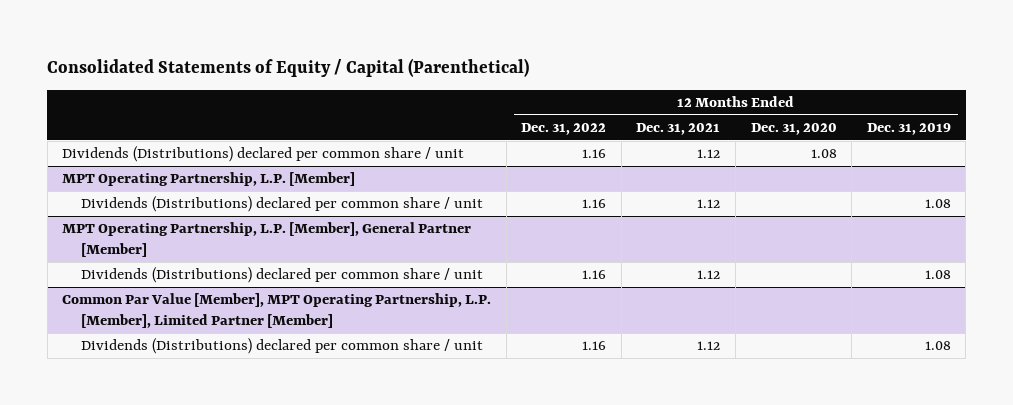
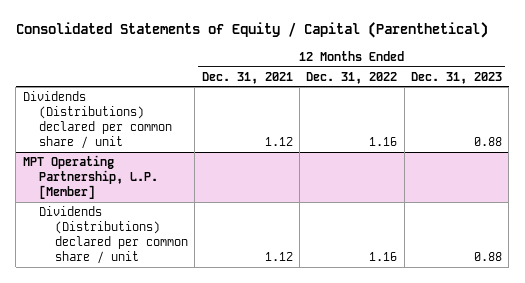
- | 12 Months Ended Dec. 31, 2022 | 12 Months Ended Dec. 31, 2021 | 12 Months Ended Dec. 31, 2020 | 12 Months Ended Dec. 31, 2019
+ | 12 Months Ended Dec. 31, 2021 | 12 Months Ended Dec. 31, 2022 | 12 Months Ended Dec. 31, 2023
- MPT Operating Partnership, L.P. [Member], General Partner [Member]
- Dividends (Distributions) declared per common share / unit | 1.16 | 1.12 | | 1.08
- Common Par Value [Member], MPT Operating Partnership, L.P. [Member], Limited Partner [Member]
- Dividends (Distributions) declared per common share / unit | 1.16 | 1.12 | | 1.08

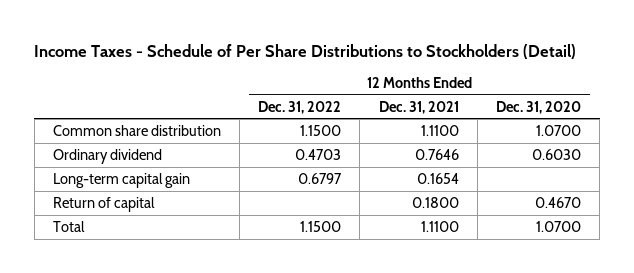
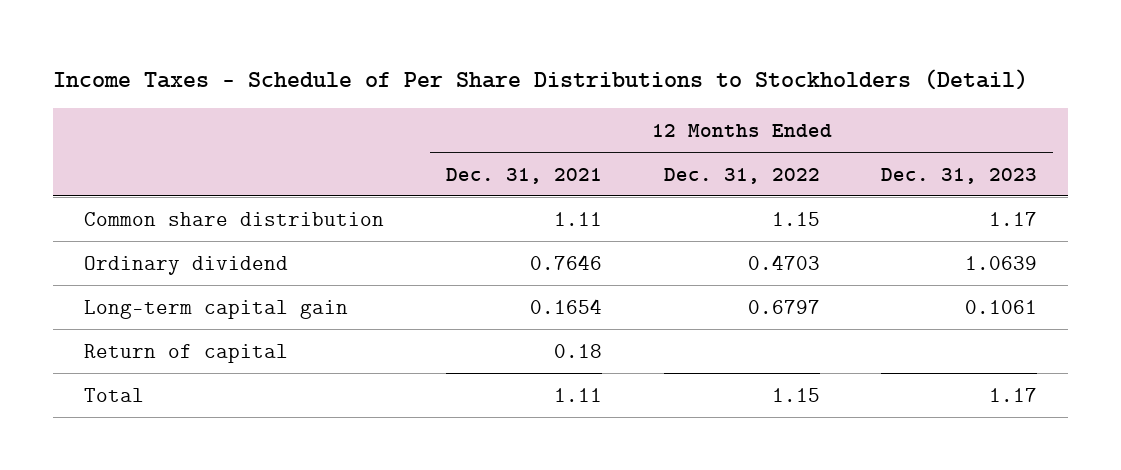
- | 12 Months Ended Dec. 31, 2022 | 12 Months Ended Dec. 31, 2021 | 12 Months Ended Dec. 31, 2020
+ | 12 Months Ended Dec. 31, 2021 | 12 Months Ended Dec. 31, 2022 | 12 Months Ended Dec. 31, 2023
- Common share distribution | 1.1500 | 1.1100 | 1.0700
+ Common share distribution | 1.11 | 1.15 | 1.17
- Return of capital | | 0.1800 | 0.4670
- Total | 1.1500 | 1.1100 | 1.0700
+ Return of capital | 0.18 | |
+ Total | 1.11 | 1.15 | 1.17

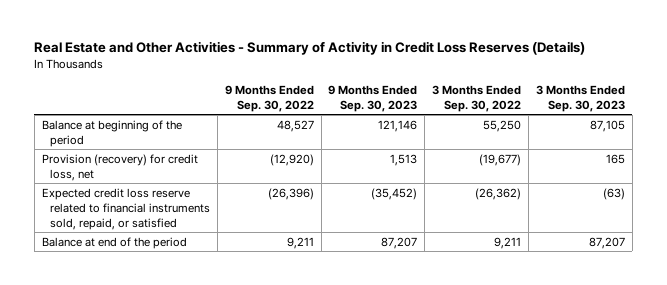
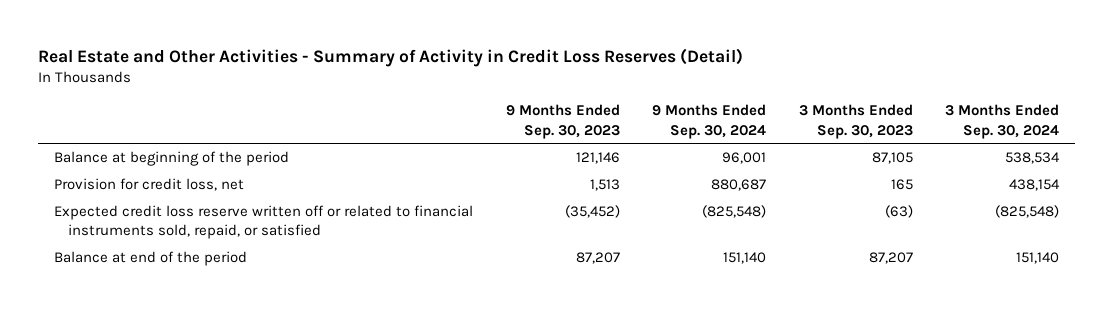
- Real Estate and Other Activities - Summary of Activity in Credit Loss Reserves (Details)
+ Real Estate and Other Activities - Summary of Activity in Credit Loss Reserves (Detail)
- | 9 Months Ended Sep. 30, 2022 | 9 Months Ended Sep. 30, 2023 | 3 Months Ended Sep. 30, 2022 | 3 Months Ended Sep. 30, 2023
+ | 9 Months Ended Sep. 30, 2023 | 9 Months Ended Sep. 30, 2024 | 3 Months Ended Sep. 30, 2023 | 3 Months Ended Sep. 30, 2024
- Provision (recovery) for credit loss, net | (12,920) | 1,513 | (19,677) | 165
- Expected credit loss reserve related to financial instruments sold, repaid, or satisfied | (26,396) | (35,452) | (26,362) | (63)
+ Provision for credit loss, net | 1,513 | 880,687 | 165 | 438,154
+ Expected credit loss reserve written off or related to financial instruments sold, repaid, or satisfied | (35,452) | (825,548) | (63) | (825,548)

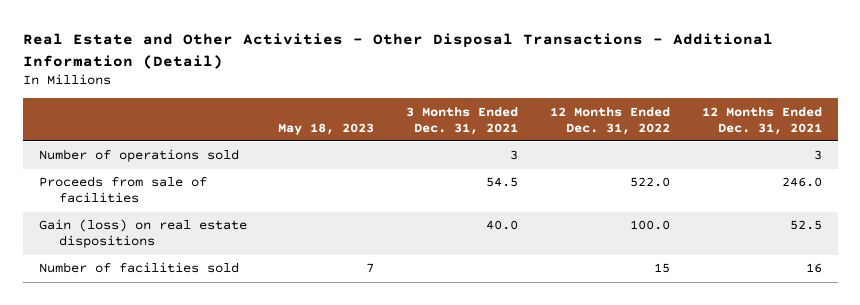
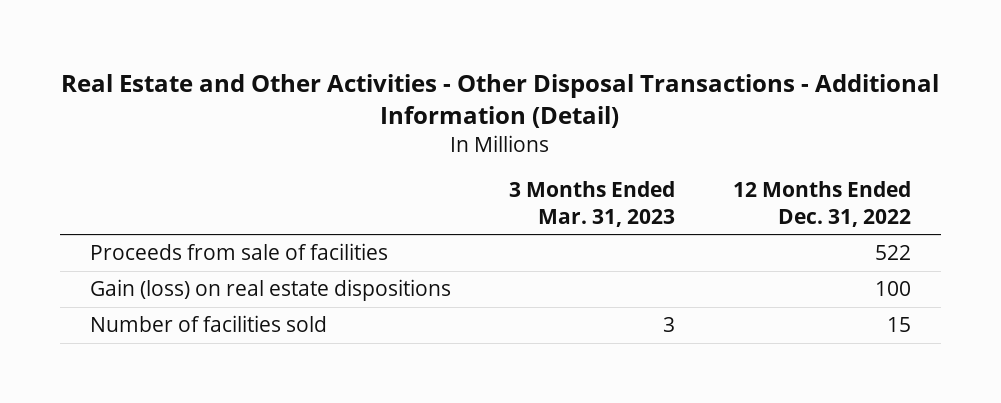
- | May 18, 2023 | 3 Months Ended Dec. 31, 2021 | 12 Months Ended Dec. 31, 2022 | 12 Months Ended Dec. 31, 2021
+ | 3 Months Ended Mar. 31, 2023 | 12 Months Ended Dec. 31, 2022
- Number of operations sold | | 3 | | 3
- Proceeds from sale of facilities | | 54.5 | 522.0 | 246.0
- Gain (loss) on real estate dispositions | | 40.0 | 100.0 | 52.5
+ Proceeds from sale of facilities | | 522
+ Gain (loss) on real estate dispositions | | 100

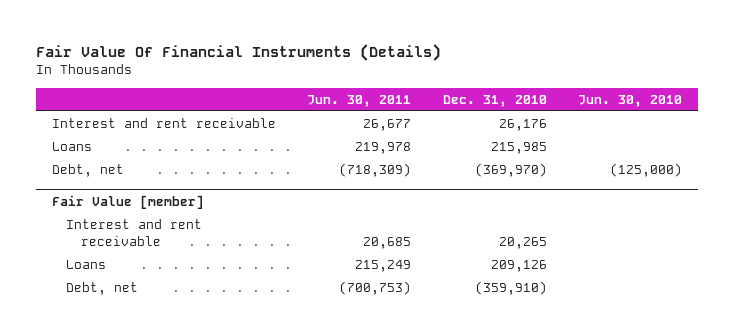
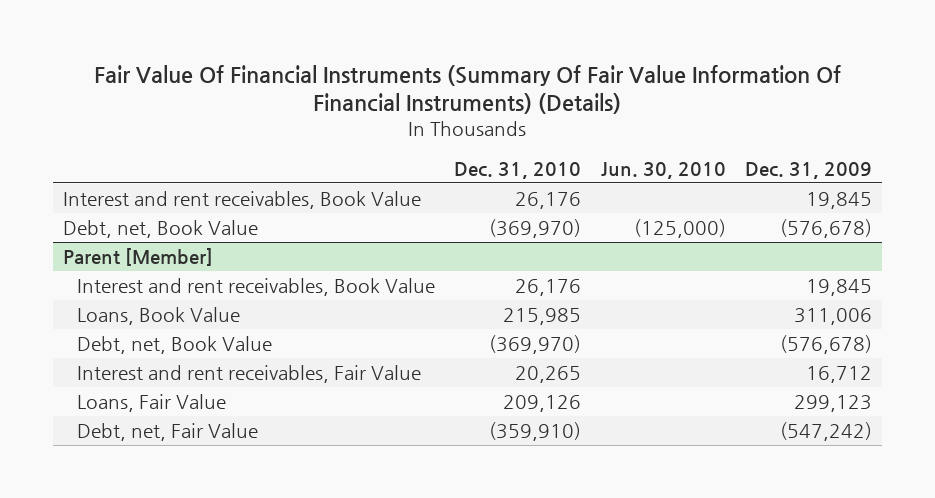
- Fair Value Of Financial Instruments (Details)
+ Fair Value Of Financial Instruments (Summary Of Fair Value Information Of Financial Instruments) (Details)
- | Jun. 30, 2011 | Dec. 31, 2010 | Jun. 30, 2010
+ | Dec. 31, 2010 | Jun. 30, 2010 | Dec. 31, 2009
- Interest and rent receivable | 26,677 | 26,176 |
- Loans | 219,978 | 215,985 |
- Debt, net | (718,309) | (369,970) | (125,000)
- Fair Value [member]
- Interest and rent receivable | 20,685 | 20,265 |
- Loans | 215,249 | 209,126 |
- Debt, net | (700,753) | (359,910) |
+ Interest and rent receivables, Book Value | 26,176 | | 19,845
+ Debt, net, Book Value | (369,970) | (125,000) | (576,678)
+ Parent [Member]
+ Interest and rent receivables, Book Value | 26,176 | | 19,845
+ Loans, Book Value | 215,985 | | 311,006
+ Debt, net, Book Value | (369,970) | | (576,678)
+ Interest and rent receivables, Fair Value | 20,265 | | 16,712
+ Loans, Fair Value | 209,126 | | 299,123
+ Debt, net, Fair Value | (359,910) | | (547,242)

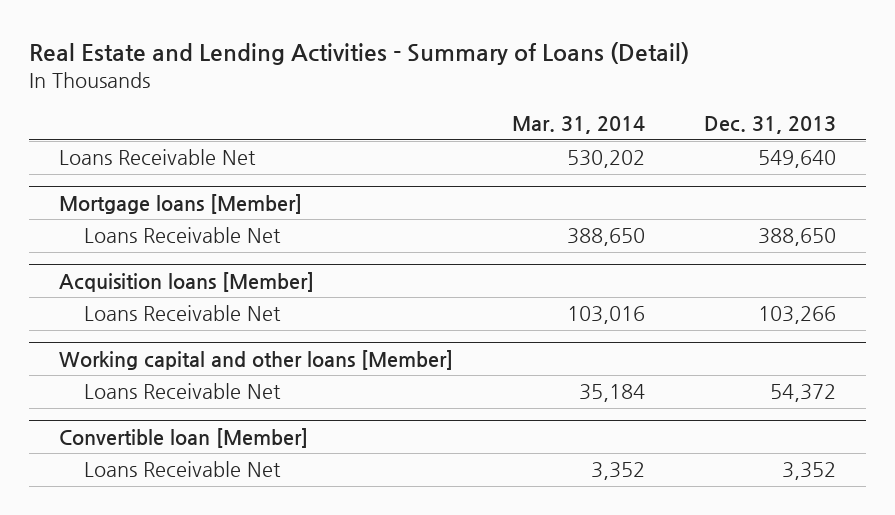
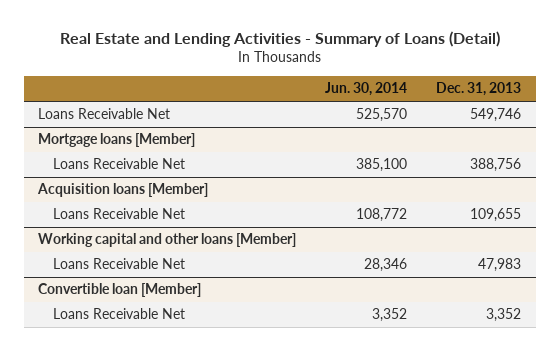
- | Mar. 31, 2014 | Dec. 31, 2013
+ | Jun. 30, 2014 | Dec. 31, 2013
- Loans Receivable Net | 530,202 | 549,640
+ Loans Receivable Net | 525,570 | 549,746
@ Mortgage loans [Member]
- Loans Receivable Net | 388,650 | 388,650
+ Loans Receivable Net | 385,100 | 388,756
@ Acquisition loans [Member]
- Loans Receivable Net | 103,016 | 103,266
+ Loans Receivable Net | 108,772 | 109,655
@ Working capital and other loans [Member]
- Loans Receivable Net | 35,184 | 54,372
+ Loans Receivable Net | 28,346 | 47,983

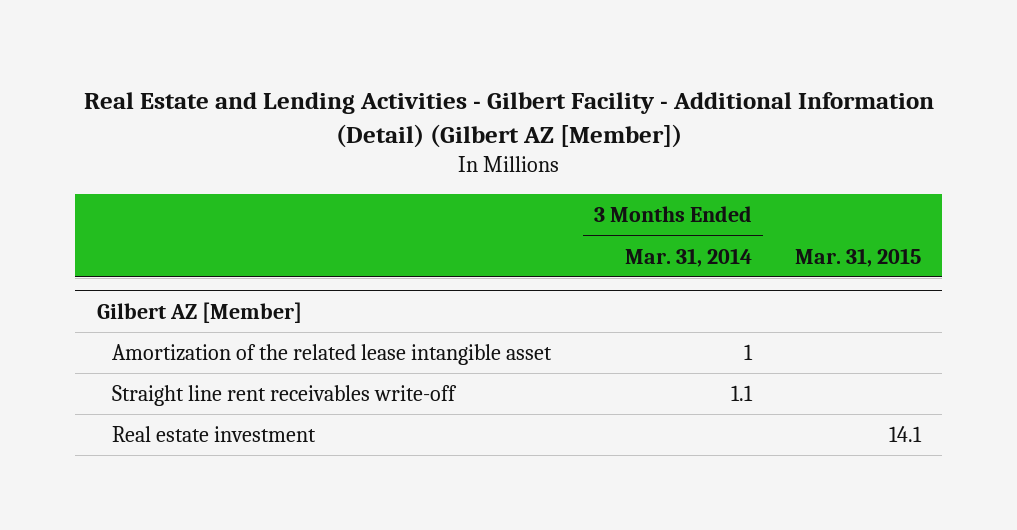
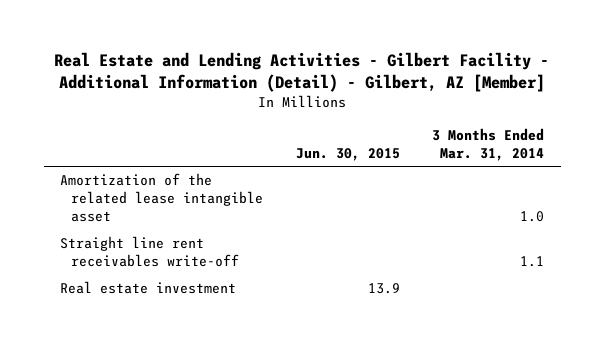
- Real Estate and Lending Activities - Gilbert Facility - Additional Information (Detail) (Gilbert AZ [Member])
+ Real Estate and Lending Activities - Gilbert Facility - Additional Information (Detail) - Gilbert, AZ [Member]
- | 3 Months Ended Mar. 31, 2014 | Mar. 31, 2015
+ | Jun. 30, 2015 | 3 Months Ended Mar. 31, 2014
- Gilbert AZ [Member]
- Amortization of the related lease intangible asset | 1 |
+ Amortization of the related lease intangible asset | | 1.0

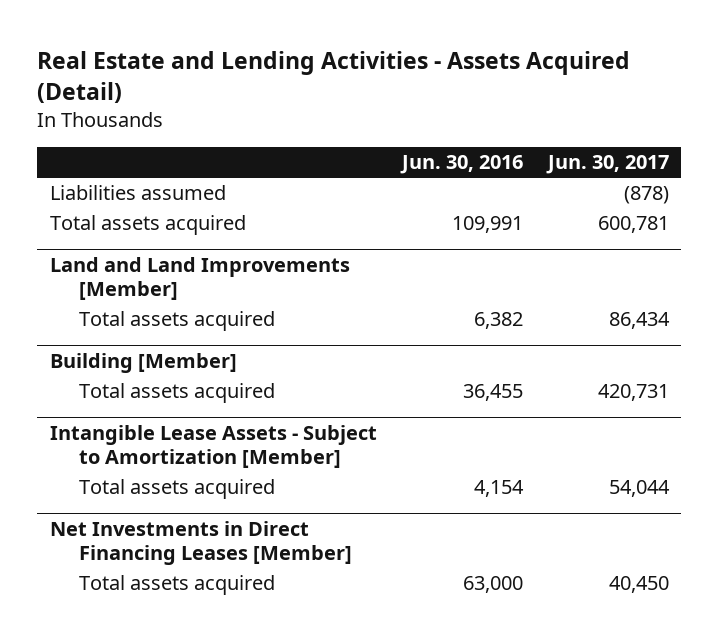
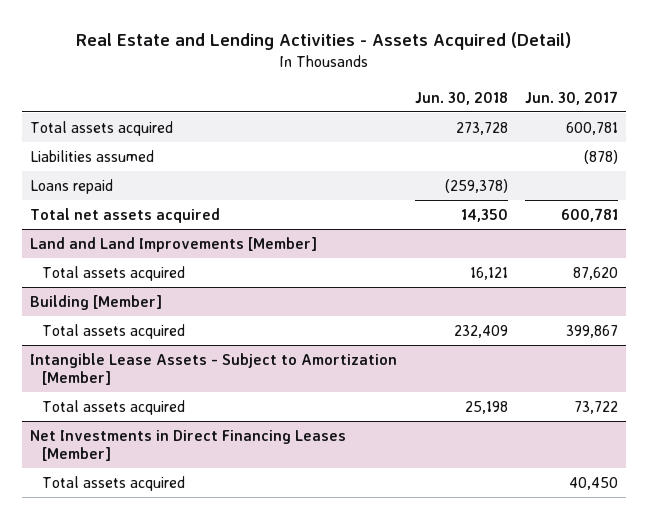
- | Jun. 30, 2016 | Jun. 30, 2017
+ | Jun. 30, 2018 | Jun. 30, 2017
moved down: Liabilities assumed | | (878)
+ Loans repaid | (259,378) |
+ Total net assets acquired | 14,350 | 600,781
@ Land and Land Improvements [Member]
- Total assets acquired | 6,382 | 86,434
+ Total assets acquired | 16,121 | 87,620
@ Building [Member]
- Total assets acquired | 36,455 | 420,731
+ Total assets acquired | 232,409 | 399,867
@ Intangible Lease Assets - Subject to Amortization [Member]
- Total assets acquired | 4,154 | 54,044
+ Total assets acquired | 25,198 | 73,722

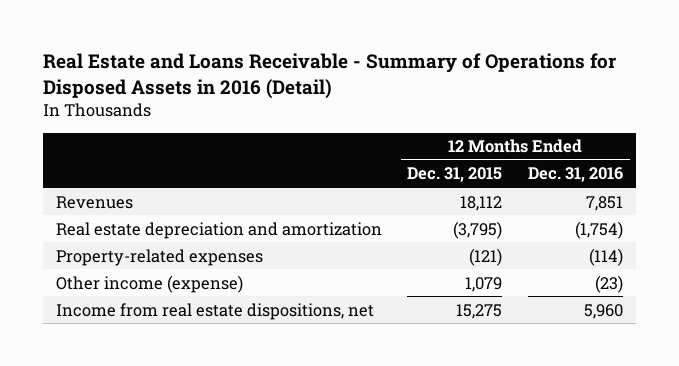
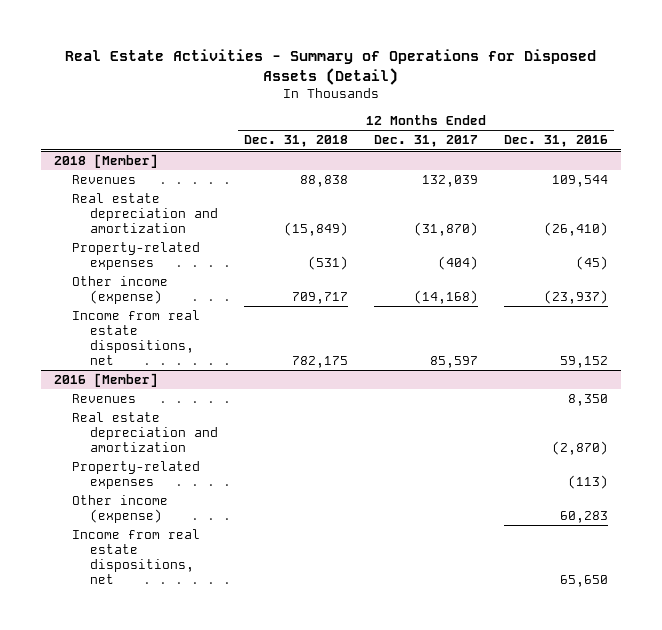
- Real Estate and Loans Receivable - Summary of Operations for Disposed Assets in 2016 (Detail)
+ Real Estate Activities - Summary of Operations for Disposed Assets (Detail)
- | 12 Months Ended Dec. 31, 2015 | 12 Months Ended Dec. 31, 2016
+ | 12 Months Ended Dec. 31, 2018 | 12 Months Ended Dec. 31, 2017 | 12 Months Ended Dec. 31, 2016
- Revenues | 18,112 | 7,851
- Real estate depreciation and amortization | (3,795) | (1,754)
- Property-related expenses | (121) | (114)
- Other income (expense) | 1,079 | (23)
- Income from real estate dispositions, net | 15,275 | 5,960
+ 2018 [Member]
+ Revenues | 88,838 | 132,039 | 109,544
+ Real estate depreciation and amortization | (15,849) | (31,870) | (26,410)
+ Property-related expenses | (531) | (404) | (45)
+ Other income (expense) | 709,717 | (14,168) | (23,937)
+ Income from real estate dispositions, net | 782,175 | 85,597 | 59,152
+ 2016 [Member]
+ Revenues | | | 8,350
+ Real estate depreciation and amortization | | | (2,870)
+ Property-related expenses | | | (113)
+ Other income (expense) | | | 60,283
+ Income from real estate dispositions, net | | | 65,650

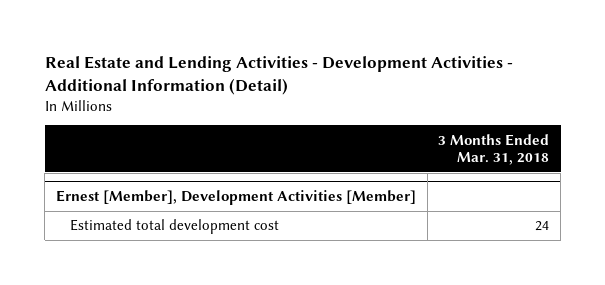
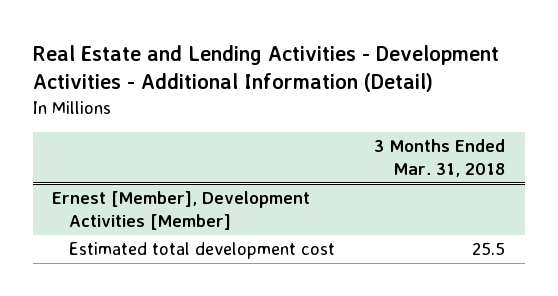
@ Ernest [Member], Development Activities [Member]
- Estimated total development cost | 24
+ Estimated total development cost | 25.5

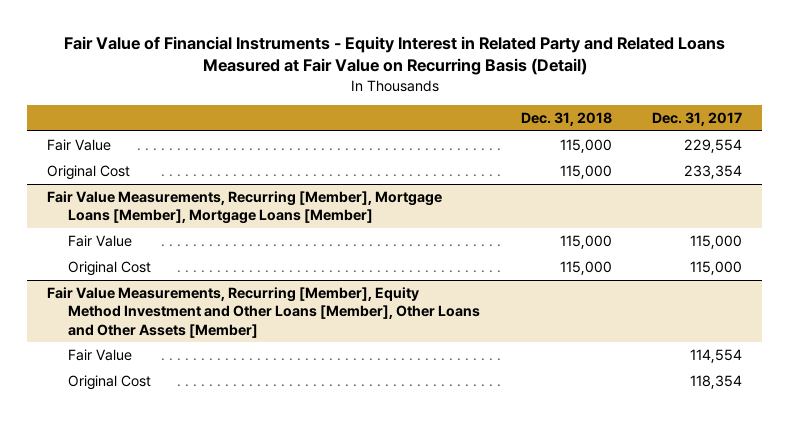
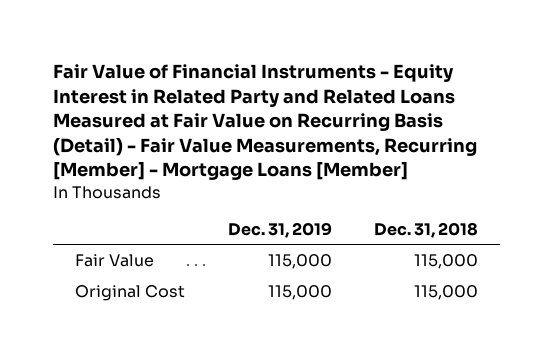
- Fair Value of Financial Instruments - Equity Interest in Related Party and Related Loans Measured at Fair Value on Recurring Basis (Detail)
+ Fair Value of Financial Instruments - Equity Interest in Related Party and Related Loans Measured at Fair Value on Recurring Basis (Detail) - Fair Value Measurements, Recurring [Member] - Mortgage Loans [Member]
- | Dec. 31, 2018 | Dec. 31, 2017
+ | Dec. 31, 2019 | Dec. 31, 2018
- Fair Value Measurements, Recurring [Member], Mortgage Loans [Member], Mortgage Loans [Member]
- Fair Value | 115,000 | 115,000
- Original Cost | 115,000 | 115,000
- Fair Value Measurements, Recurring [Member], Equity Method Investment and Other Loans [Member], Other Loans and Other Assets [Member]
- Fair Value | | 114,554
- Original Cost | | 118,354

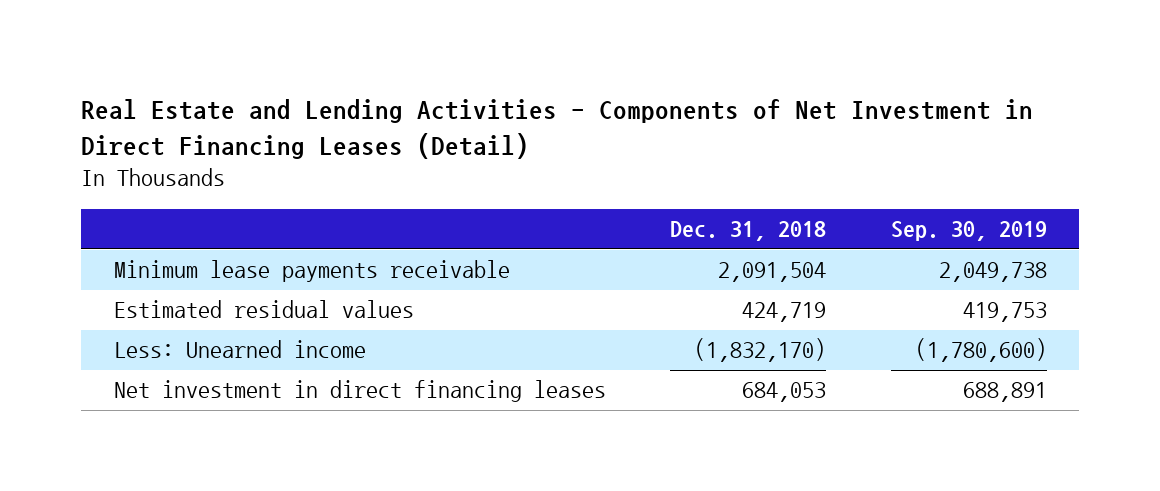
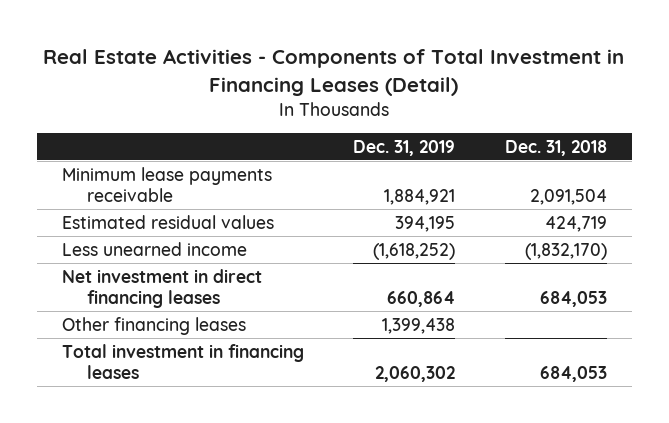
- Real Estate and Lending Activities - Components of Net Investment in Direct Financing Leases (Detail)
+ Real Estate Activities - Components of Total Investment in Financing Leases (Detail)
- | Dec. 31, 2018 | Sep. 30, 2019
+ | Dec. 31, 2019 | Dec. 31, 2018
- Less: Unearned income | (1,832,170) | (1,780,600)
+ Less unearned income | (1,618,252) | (1,832,170)
+ Other financing leases | 1,399,438 |
+ Total investment in financing leases | 2,060,302 | 684,053

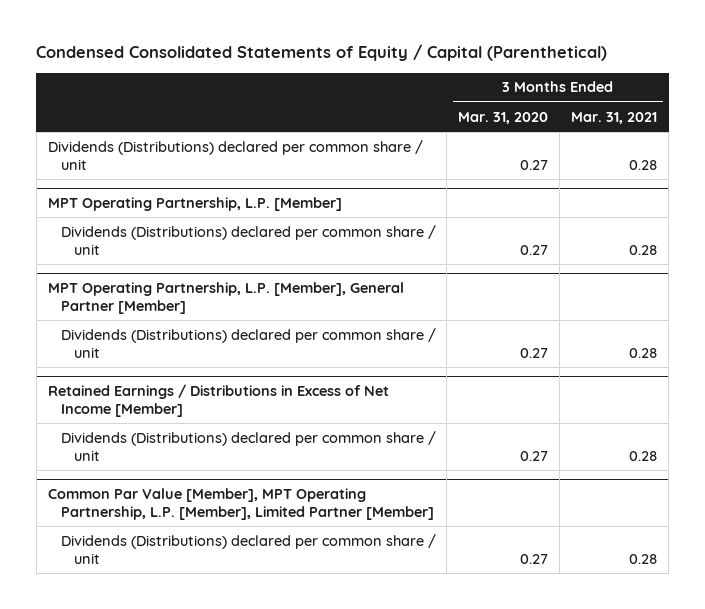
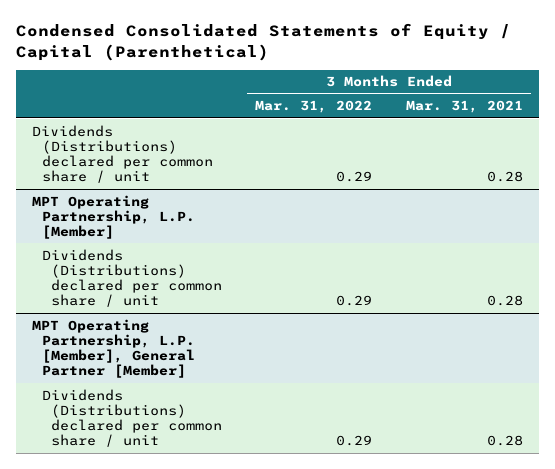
- | 3 Months Ended Mar. 31, 2020 | 3 Months Ended Mar. 31, 2021
+ | 3 Months Ended Mar. 31, 2022 | 3 Months Ended Mar. 31, 2021
- Retained Earnings / Distributions in Excess of Net Income [Member]
- Dividends (Distributions) declared per common share / unit | 0.27 | 0.28
- Common Par Value [Member], MPT Operating Partnership, L.P. [Member], Limited Partner [Member]
- Dividends (Distributions) declared per common share / unit | 0.27 | 0.28

